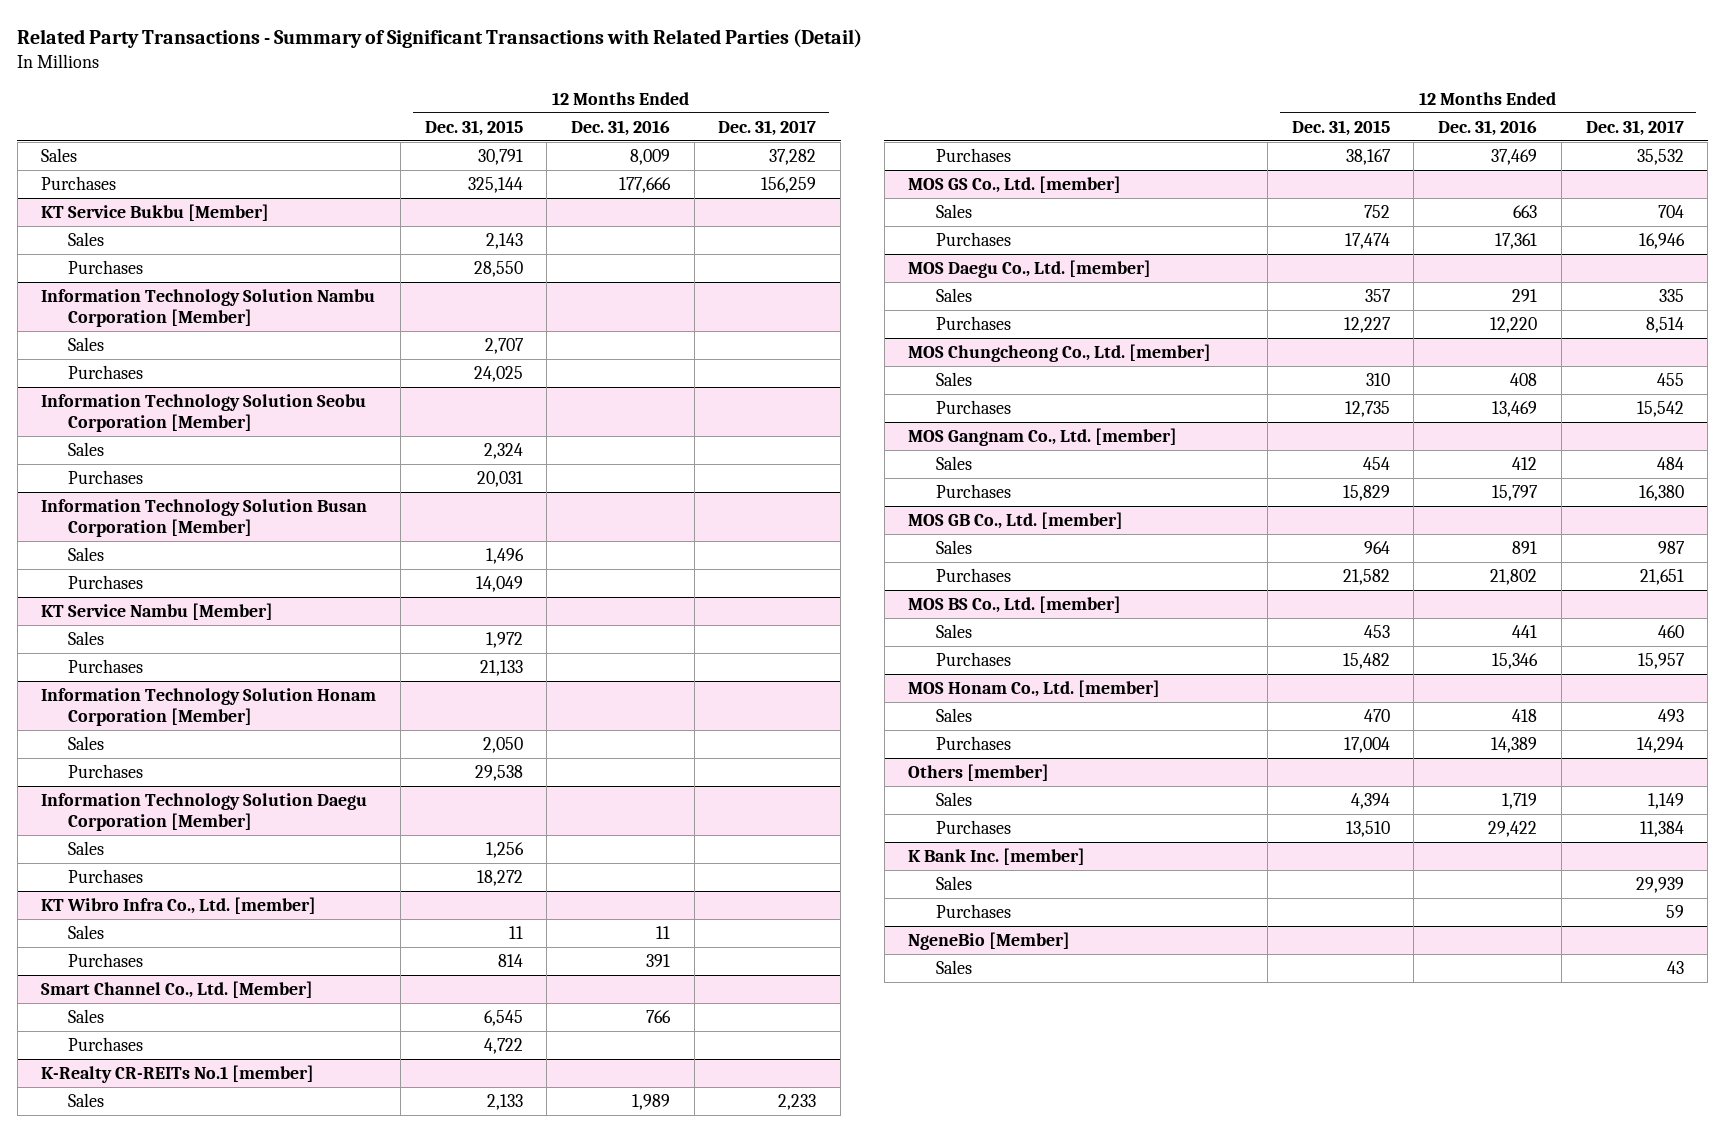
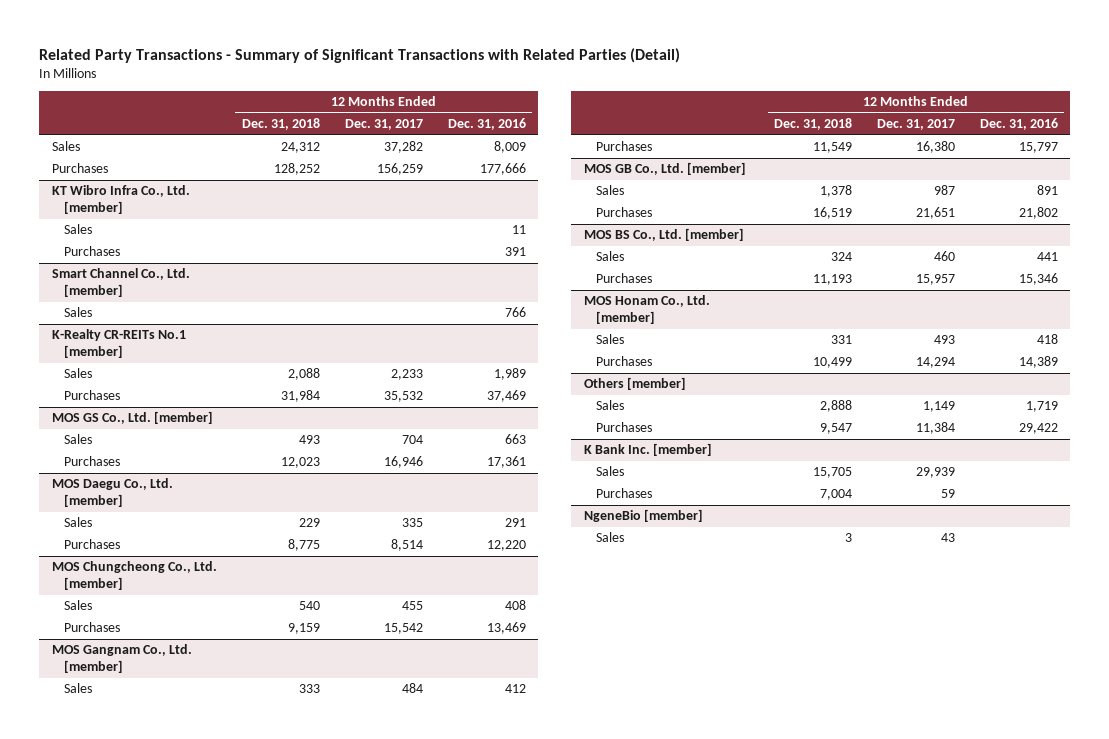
- | 12 Months Ended Dec. 31, 2015 | 12 Months Ended Dec. 31, 2016 | 12 Months Ended Dec. 31, 2017
+ | 12 Months Ended Dec. 31, 2018 | 12 Months Ended Dec. 31, 2017 | 12 Months Ended Dec. 31, 2016
- KT Service Bukbu [Member]
- Sales | 2,143 | |
- Purchases | 28,550 | |
- Information Technology Solution Nambu Corporation [Member]
- Sales | 2,707 | |
- Purchases | 24,025 | |
- Information Technology Solution Seobu Corporation [Member]
- Sales | 2,324 | |
- Purchases | 20,031 | |
- Information Technology Solution Busan Corporation [Member]
- Sales | 1,496 | |
- Purchases | 14,049 | |
- KT Service Nambu [Member]
- Sales | 1,972 | |
- Purchases | 21,133 | |
- Information Technology Solution Honam Corporation [Member]
- Sales | 2,050 | |
- Purchases | 29,538 | |
- Information Technology Solution Daegu Corporation [Member]
- Sales | 1,256 | |
- Purchases | 18,272 | |
- Smart Channel Co., Ltd. [Member]
+ Smart Channel Co., Ltd. [member]
- Purchases | 4,722 | |
- NgeneBio [Member]
+ NgeneBio [member]

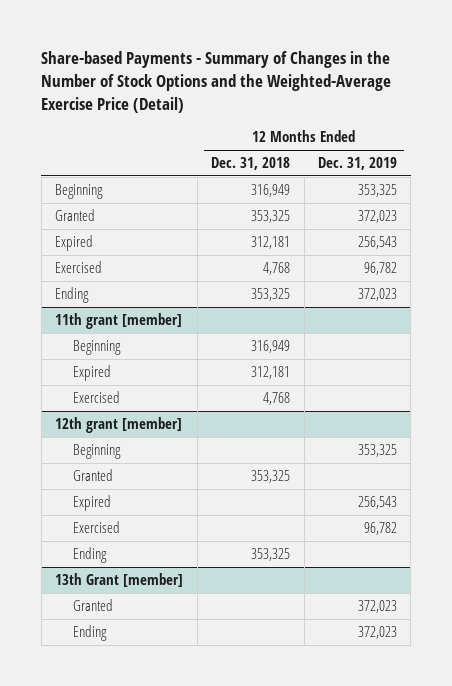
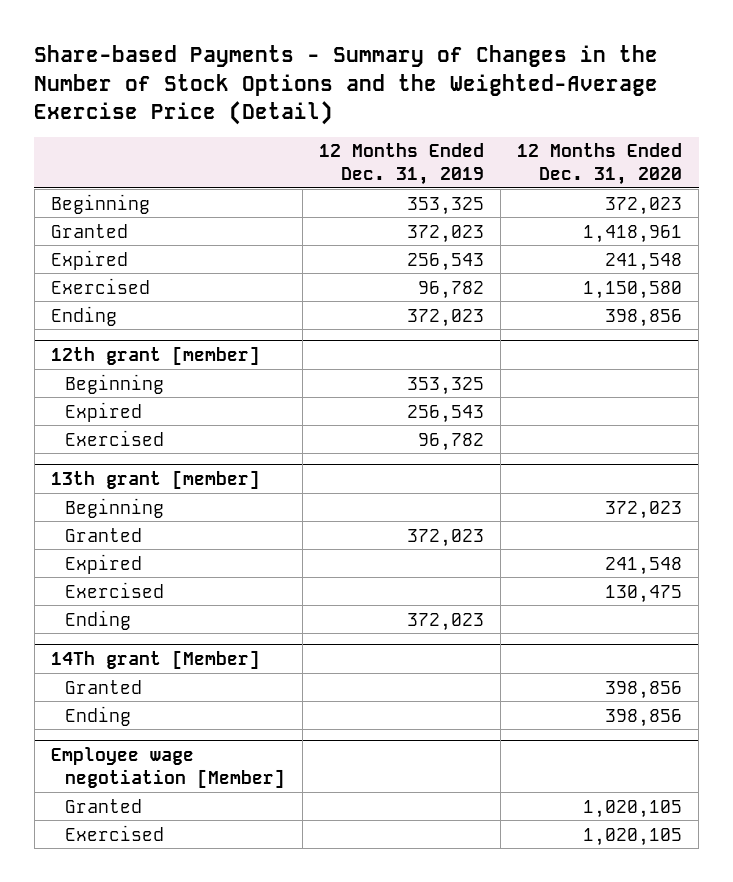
- | 12 Months Ended Dec. 31, 2018 | 12 Months Ended Dec. 31, 2019
+ | 12 Months Ended Dec. 31, 2019 | 12 Months Ended Dec. 31, 2020
- 11th grant [member]
- Beginning | 316,949 |
- Expired | 312,181 |
- Exercised | 4,768 |
@ 12th grant [member]
- Granted | 353,325 |
- Ending | 353,325 |
- 13th Grant [member]
+ 13th grant [member]
+ Beginning | | 372,023
+ Expired | | 241,548
+ Exercised | | 130,475
+ 14Th grant [Member]
+ Granted | | 398,856
+ Ending | | 398,856
+ Employee wage negotiation [Member]
+ Granted | | 1,020,105
+ Exercised | | 1,020,105

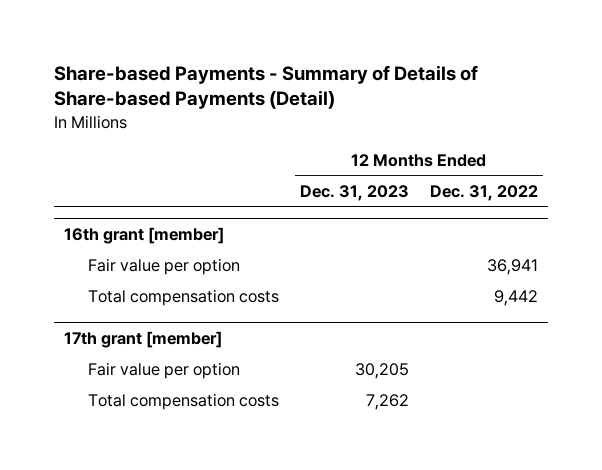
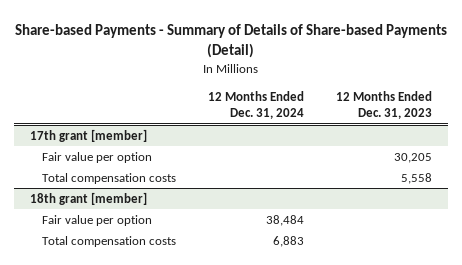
- | 12 Months Ended Dec. 31, 2023 | 12 Months Ended Dec. 31, 2022
+ | 12 Months Ended Dec. 31, 2024 | 12 Months Ended Dec. 31, 2023
- 16th grant [member]
- Fair value per option | | 36,941
- Total compensation costs | | 9,442
@ 17th grant [member]
- Total compensation costs | 7,262 |
+ Total compensation costs | | 5,558
+ 18th grant [member]
+ Fair value per option | 38,484 |
+ Total compensation costs | 6,883 |

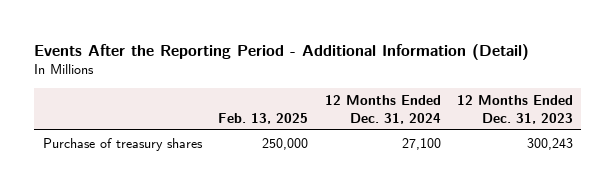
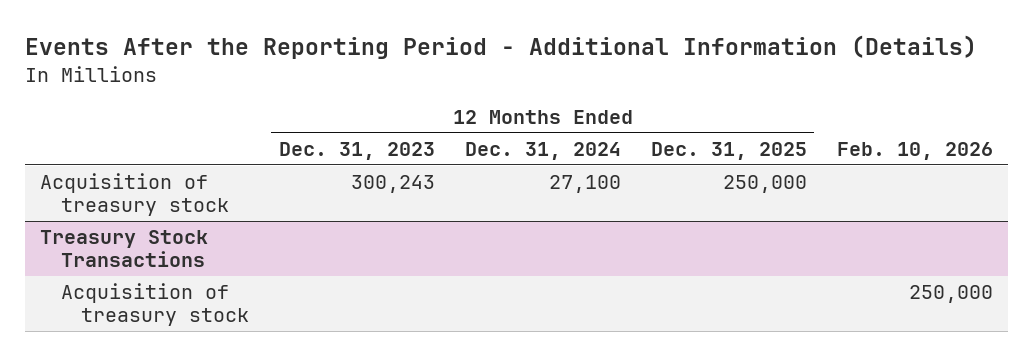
- Events After the Reporting Period - Additional Information (Detail)
+ Events After the Reporting Period - Additional Information (Details)
- | Feb. 13, 2025 | 12 Months Ended Dec. 31, 2024 | 12 Months Ended Dec. 31, 2023
+ | 12 Months Ended Dec. 31, 2023 | 12 Months Ended Dec. 31, 2024 | 12 Months Ended Dec. 31, 2025 | Feb. 10, 2026
- Purchase of treasury shares | 250,000 | 27,100 | 300,243
+ Acquisition of treasury stock | 300,243 | 27,100 | 250,000 |
+ Treasury Stock Transactions
+ Acquisition of treasury stock | | | | 250,000

